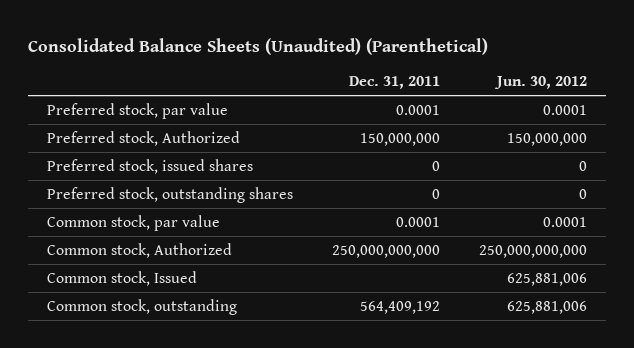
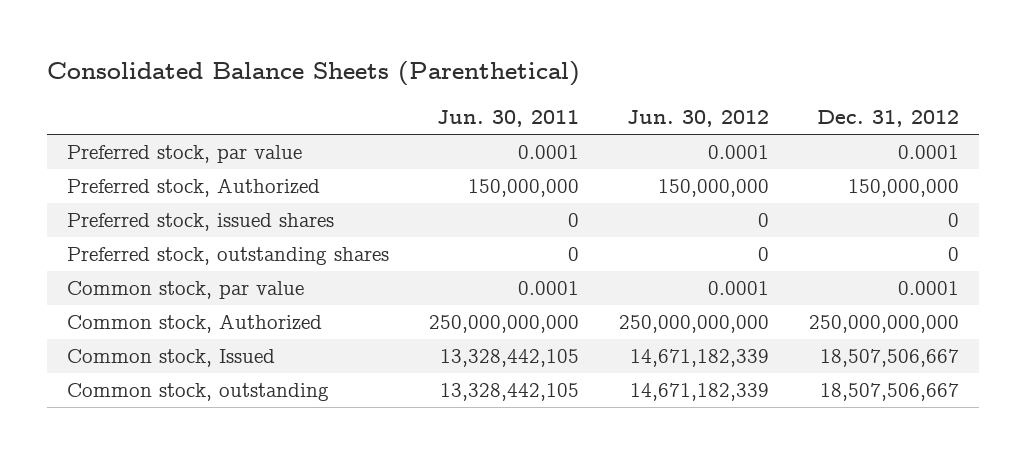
- Consolidated Balance Sheets (Unaudited) (Parenthetical)
+ Consolidated Balance Sheets (Parenthetical)
- | Dec. 31, 2011 | Jun. 30, 2012
+ | Jun. 30, 2011 | Jun. 30, 2012 | Dec. 31, 2012
- Common stock, Issued | | 625,881,006
- Common stock, outstanding | 564,409,192 | 625,881,006
+ Common stock, Issued | 13,328,442,105 | 14,671,182,339 | 18,507,506,667
+ Common stock, outstanding | 13,328,442,105 | 14,671,182,339 | 18,507,506,667

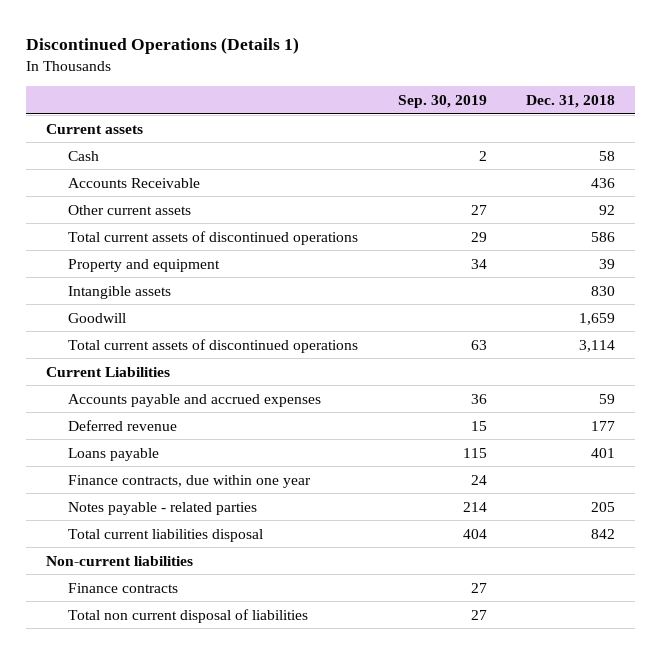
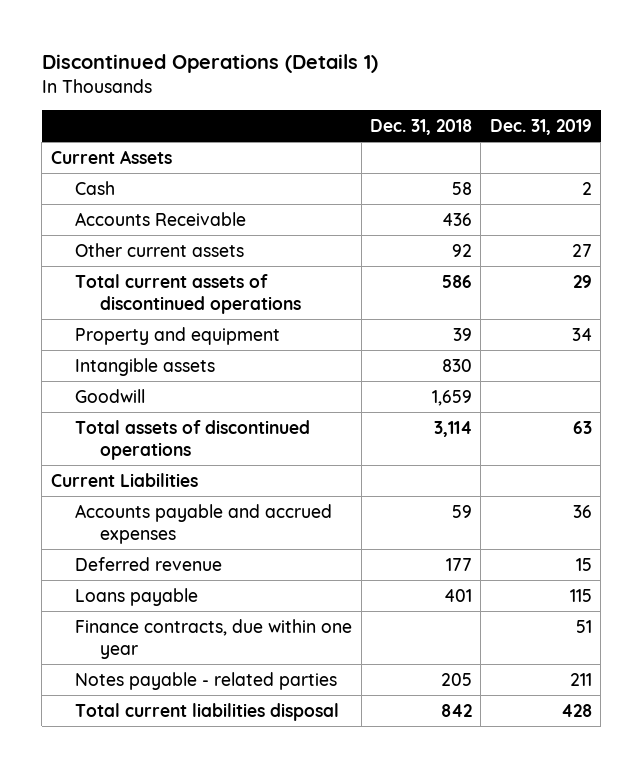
- | Sep. 30, 2019 | Dec. 31, 2018
+ | Dec. 31, 2018 | Dec. 31, 2019
- Current assets
+ Current Assets
- Total current assets of discontinued operations | 63 | 3,114
+ Total assets of discontinued operations | 3,114 | 63
- Non-current liabilities
- Finance contracts | 27 |
- Total non current disposal of liabilities | 27 |

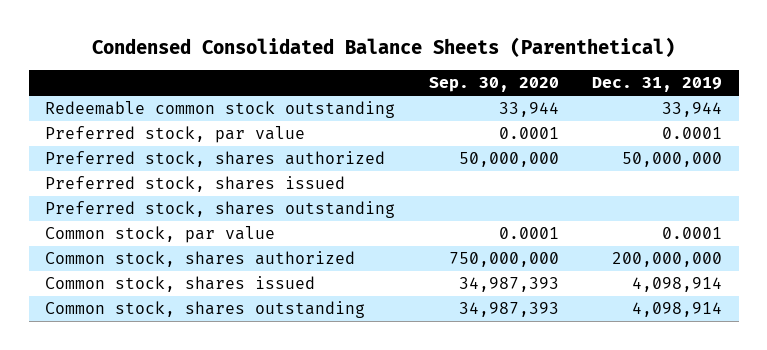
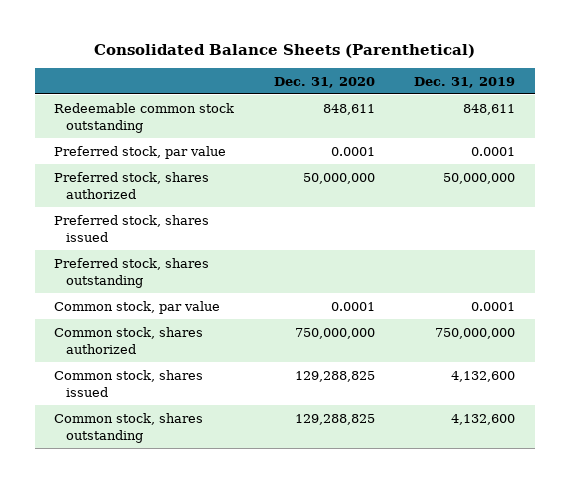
- Condensed Consolidated Balance Sheets (Parenthetical)
+ Consolidated Balance Sheets (Parenthetical)
- | Sep. 30, 2020 | Dec. 31, 2019
+ | Dec. 31, 2020 | Dec. 31, 2019
- Redeemable common stock outstanding | 33,944 | 33,944
+ Redeemable common stock outstanding | 848,611 | 848,611
- Common stock, shares authorized | 750,000,000 | 200,000,000
- Common stock, shares issued | 34,987,393 | 4,098,914
- Common stock, shares outstanding | 34,987,393 | 4,098,914
+ Common stock, shares authorized | 750,000,000 | 750,000,000
+ Common stock, shares issued | 129,288,825 | 4,132,600
+ Common stock, shares outstanding | 129,288,825 | 4,132,600

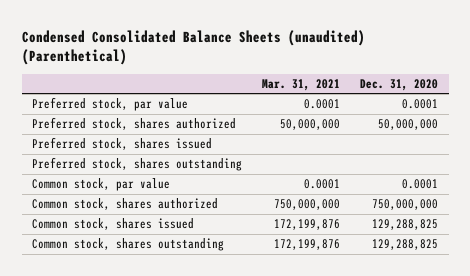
- Consolidated Balance Sheets (Parenthetical)
+ Condensed Consolidated Balance Sheets (unaudited) (Parenthetical)
- | Dec. 31, 2020 | Dec. 31, 2019
+ | Mar. 31, 2021 | Dec. 31, 2020
- Redeemable common stock outstanding | 848,611 | 848,611

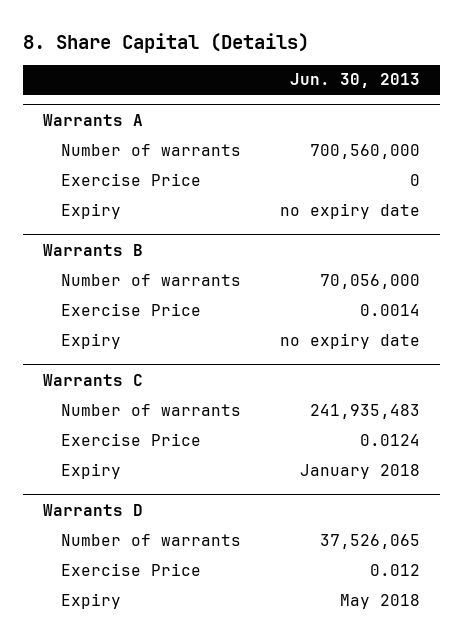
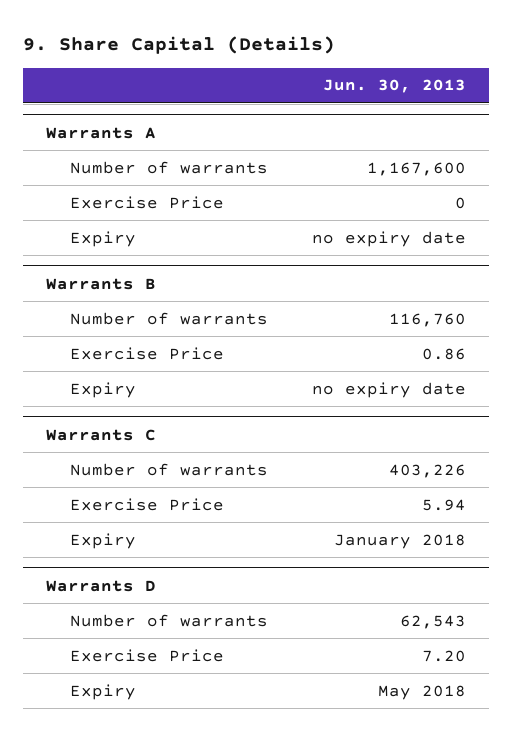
- 8. Share Capital (Details)
+ 9. Share Capital (Details)
@ Warrants A
- Number of warrants | 700,560,000
+ Number of warrants | 1,167,600
@ Warrants B
- Number of warrants | 70,056,000
- Exercise Price | 0.0014
+ Number of warrants | 116,760
+ Exercise Price | 0.86
@ Warrants C
- Number of warrants | 241,935,483
- Exercise Price | 0.0124
+ Number of warrants | 403,226
+ Exercise Price | 5.94
@ Warrants D
- Number of warrants | 37,526,065
- Exercise Price | 0.012
+ Number of warrants | 62,543
+ Exercise Price | 7.20

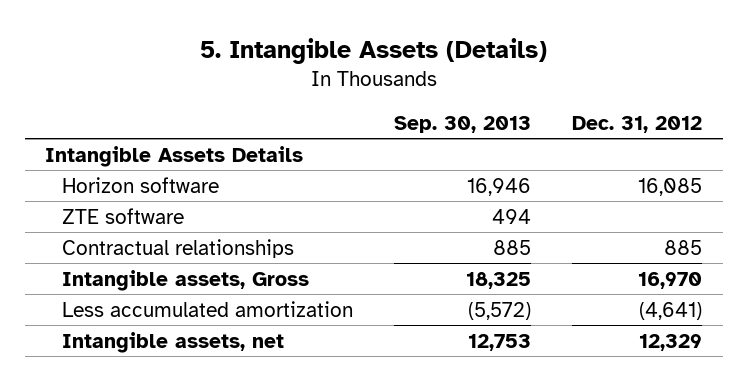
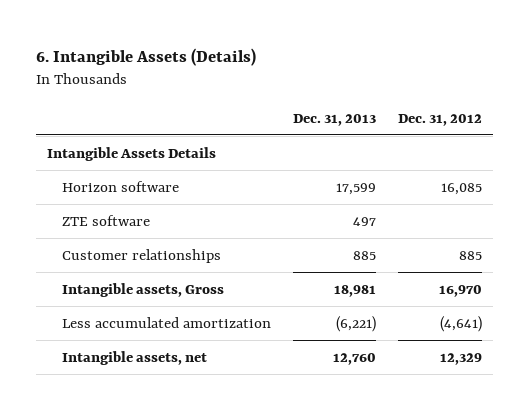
- 5. Intangible Assets (Details)
+ 6. Intangible Assets (Details)
- | Sep. 30, 2013 | Dec. 31, 2012
+ | Dec. 31, 2013 | Dec. 31, 2012
- Contractual relationships | 885 | 885
+ Customer relationships | 885 | 885

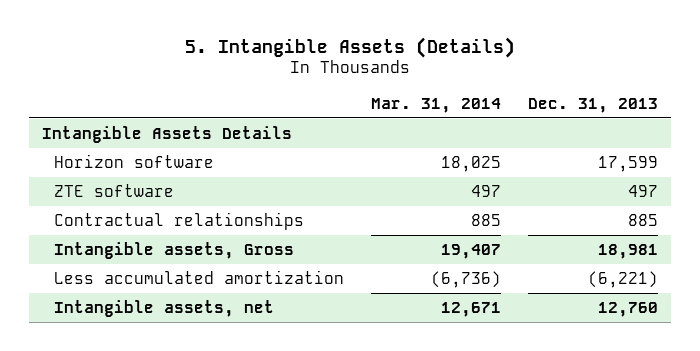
- 6. Intangible Assets (Details)
+ 5. Intangible Assets (Details)
- | Dec. 31, 2013 | Dec. 31, 2012
+ | Mar. 31, 2014 | Dec. 31, 2013
- Customer relationships | 885 | 885
+ Contractual relationships | 885 | 885

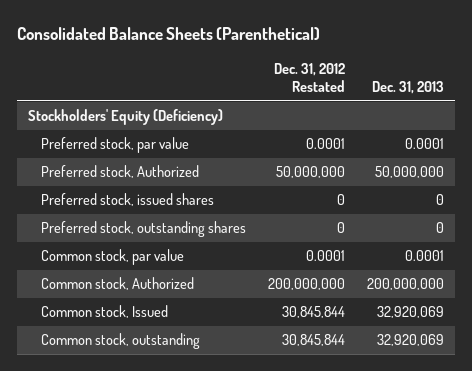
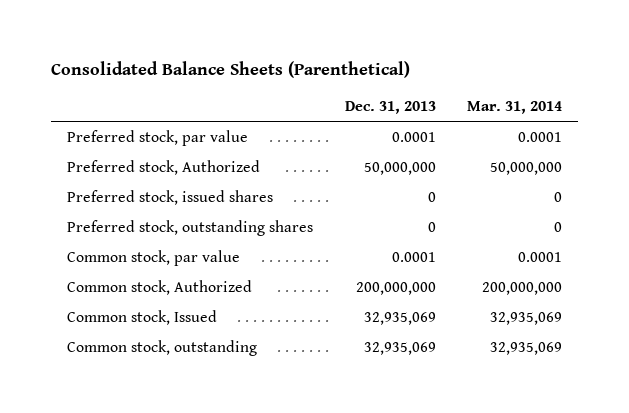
- | Dec. 31, 2012 Restated | Dec. 31, 2013
+ | Dec. 31, 2013 | Mar. 31, 2014
- Stockholders' Equity (Deficiency)
- Common stock, Issued | 30,845,844 | 32,920,069
- Common stock, outstanding | 30,845,844 | 32,920,069
+ Common stock, Issued | 32,935,069 | 32,935,069
+ Common stock, outstanding | 32,935,069 | 32,935,069

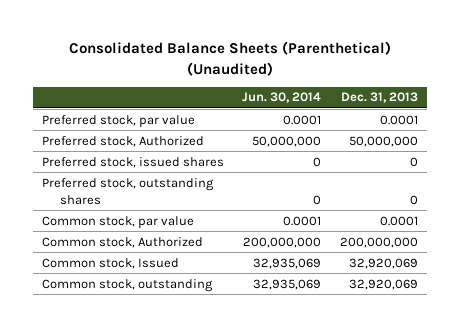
- Consolidated Balance Sheets (Parenthetical)
+ Consolidated Balance Sheets (Parenthetical) (Unaudited)
- | Dec. 31, 2013 | Mar. 31, 2014
+ | Jun. 30, 2014 | Dec. 31, 2013
- Common stock, Issued | 32,935,069 | 32,935,069
- Common stock, outstanding | 32,935,069 | 32,935,069
+ Common stock, Issued | 32,935,069 | 32,920,069
+ Common stock, outstanding | 32,935,069 | 32,920,069

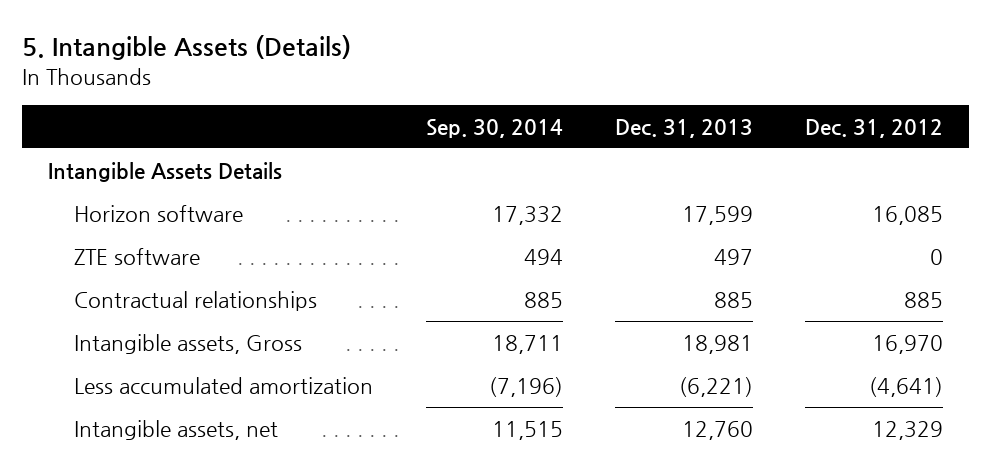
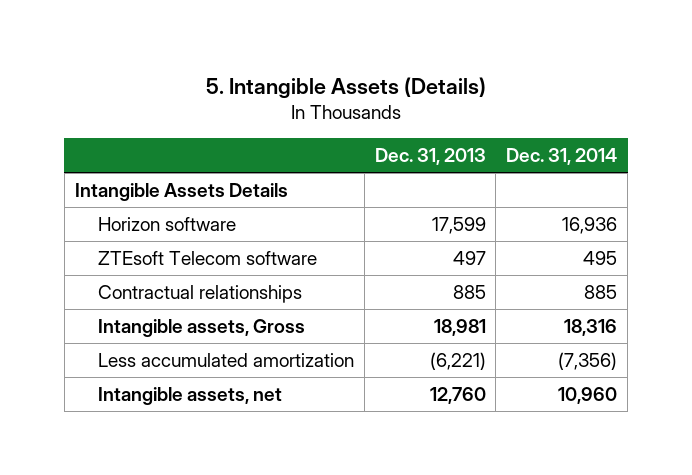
- | Sep. 30, 2014 | Dec. 31, 2013 | Dec. 31, 2012
+ | Dec. 31, 2013 | Dec. 31, 2014
- ZTE software | 494 | 497 | 0
+ ZTEsoft Telecom software | 497 | 495

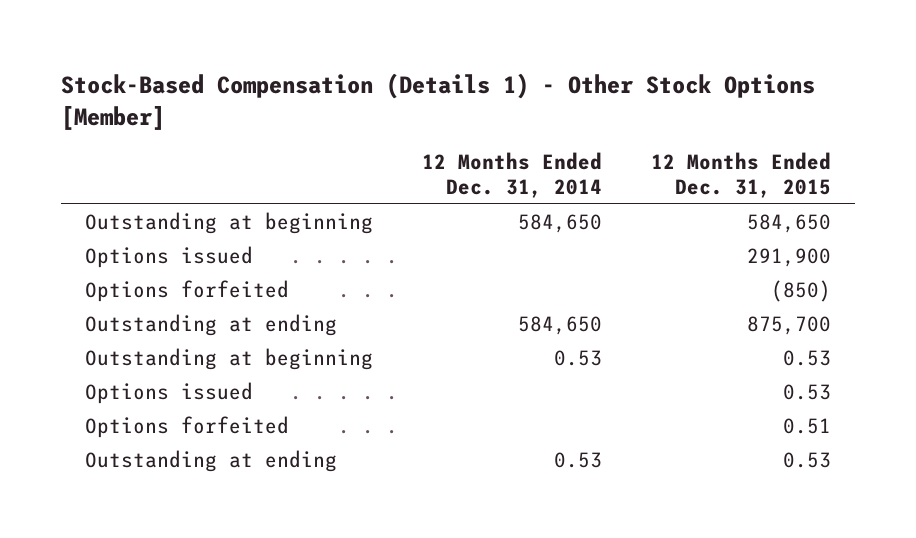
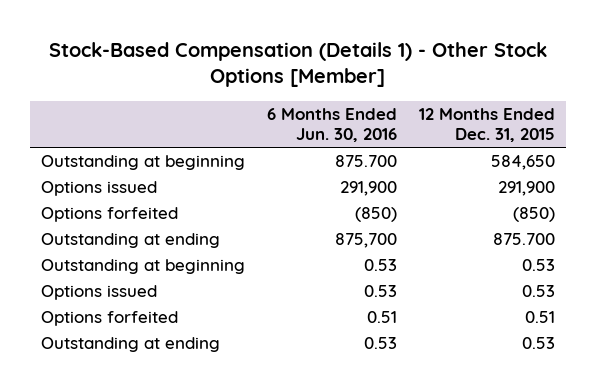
- | 12 Months Ended Dec. 31, 2014 | 12 Months Ended Dec. 31, 2015
+ | 6 Months Ended Jun. 30, 2016 | 12 Months Ended Dec. 31, 2015
- Outstanding at ending | 584,650 | 875,700
+ Outstanding at ending | 875,700 | 875.700

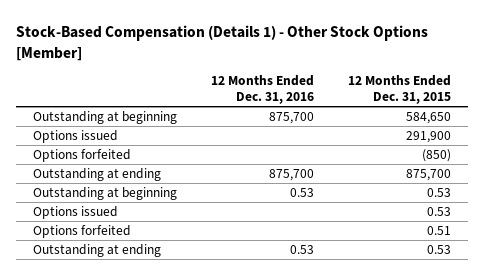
- | 6 Months Ended Jun. 30, 2016 | 12 Months Ended Dec. 31, 2015
+ | 12 Months Ended Dec. 31, 2016 | 12 Months Ended Dec. 31, 2015
- Outstanding at ending | 875,700 | 875.700
+ Outstanding at ending | 875,700 | 875,700

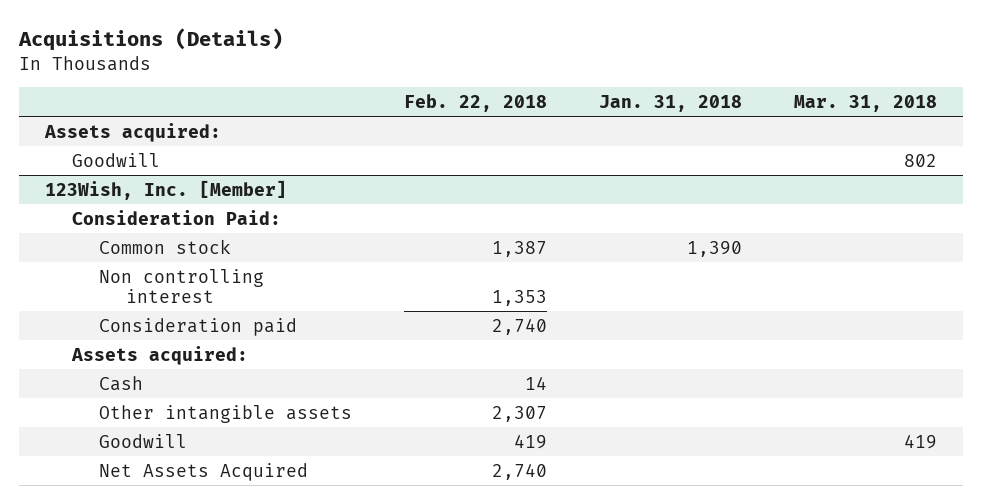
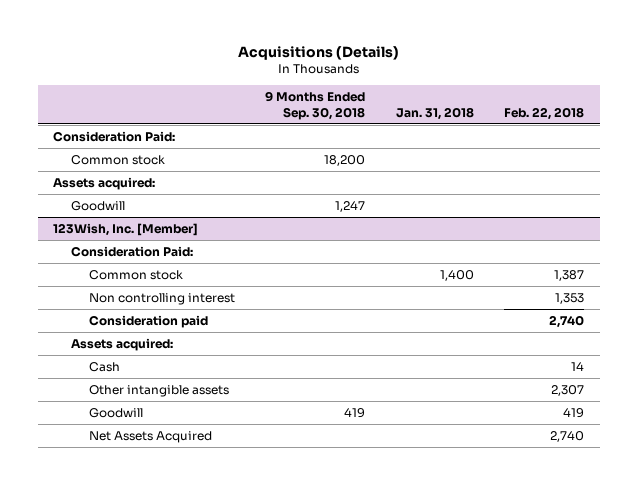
- | Feb. 22, 2018 | Jan. 31, 2018 | Mar. 31, 2018
+ | 9 Months Ended Sep. 30, 2018 | Jan. 31, 2018 | Feb. 22, 2018
+ Consideration Paid:
+ Common stock | 18,200 | |
@ 123Wish, Inc. [Member]
- Common stock | 1,387 | 1,390 |
+ Common stock | | 1,400 | 1,387

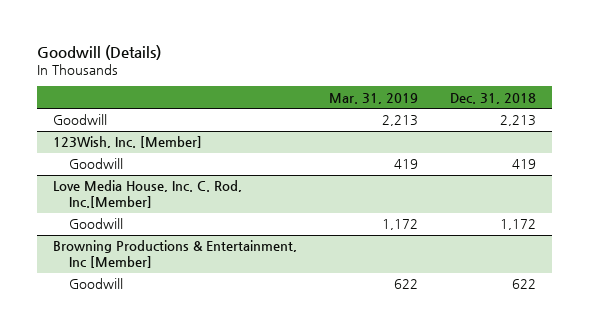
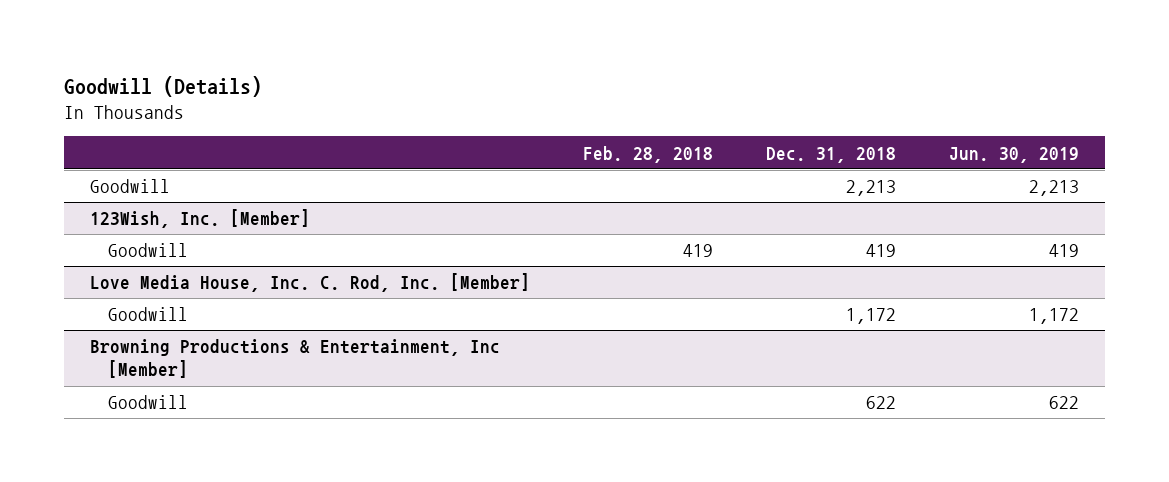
- | Mar. 31, 2019 | Dec. 31, 2018
+ | Feb. 28, 2018 | Dec. 31, 2018 | Jun. 30, 2019
- Love Media House, Inc. C. Rod, Inc.[Member]
+ Love Media House, Inc. C. Rod, Inc. [Member]

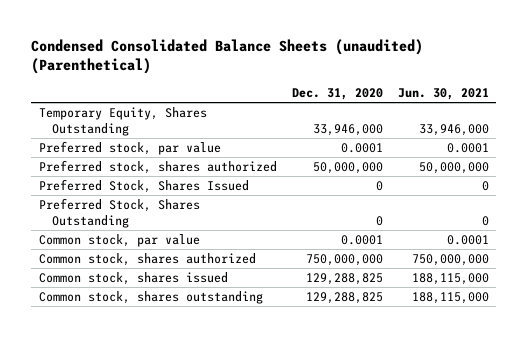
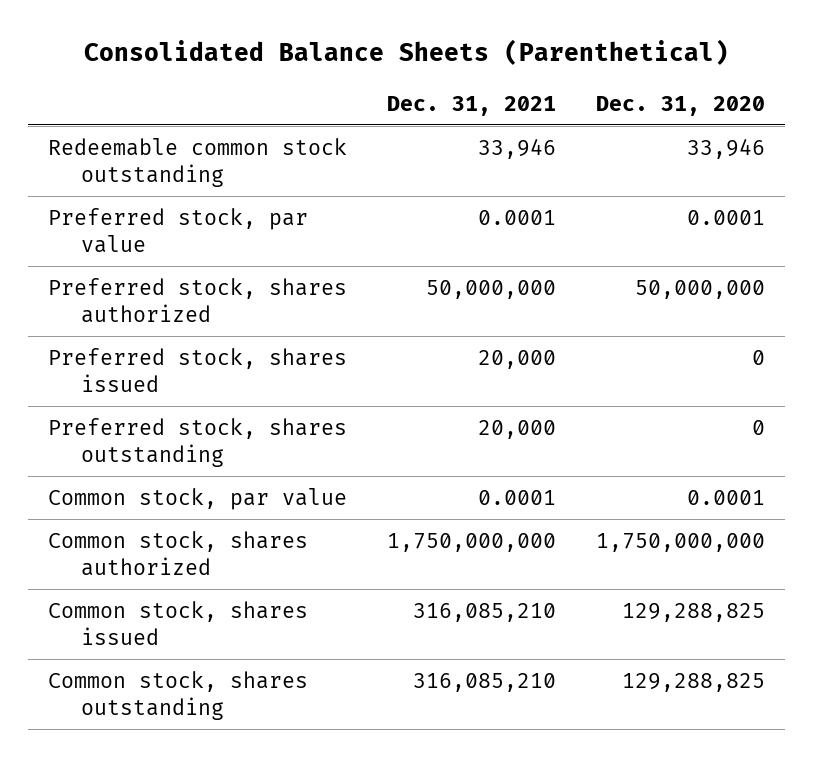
- Condensed Consolidated Balance Sheets (unaudited) (Parenthetical)
+ Consolidated Balance Sheets (Parenthetical)
- | Dec. 31, 2020 | Jun. 30, 2021
+ | Dec. 31, 2021 | Dec. 31, 2020
- Temporary Equity, Shares Outstanding | 33,946,000 | 33,946,000
+ Redeemable common stock outstanding | 33,946 | 33,946
- Preferred Stock, Shares Issued | 0 | 0
- Preferred Stock, Shares Outstanding | 0 | 0
+ Preferred stock, shares issued | 20,000 | 0
+ Preferred stock, shares outstanding | 20,000 | 0
- Common stock, shares authorized | 750,000,000 | 750,000,000
+ Common stock, shares authorized | 1,750,000,000 | 1,750,000,000

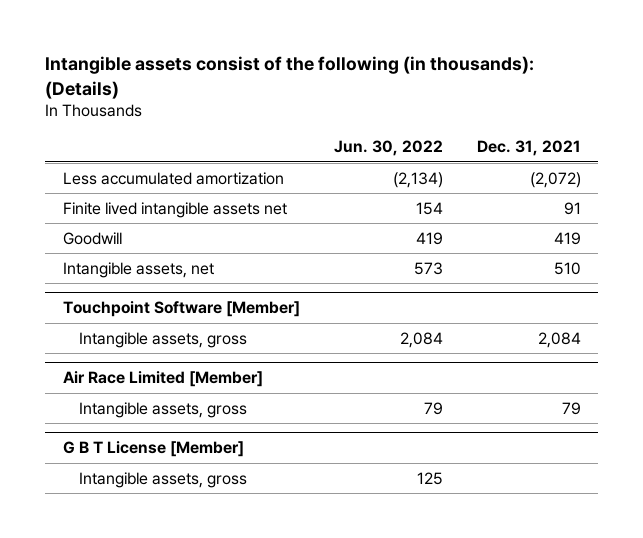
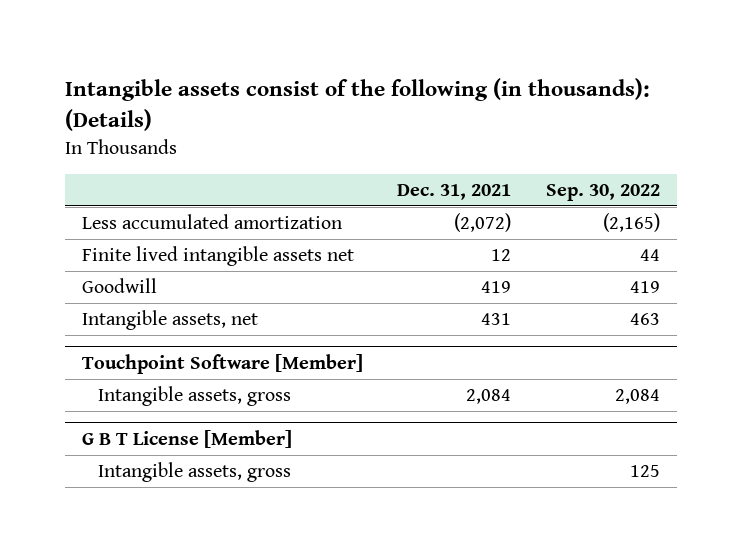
- | Jun. 30, 2022 | Dec. 31, 2021
+ | Dec. 31, 2021 | Sep. 30, 2022
- Finite lived intangible assets net | 154 | 91
+ Finite lived intangible assets net | 12 | 44
- Intangible assets, net | 573 | 510
+ Intangible assets, net | 431 | 463
- Air Race Limited [Member]
- Intangible assets, gross | 79 | 79

